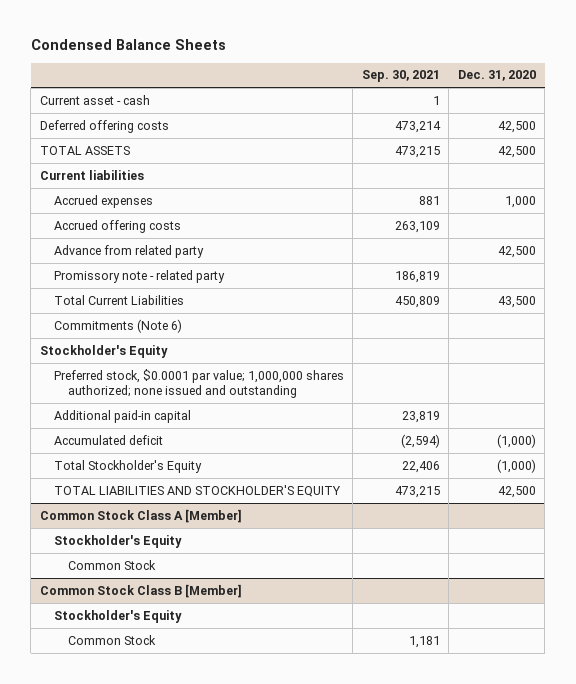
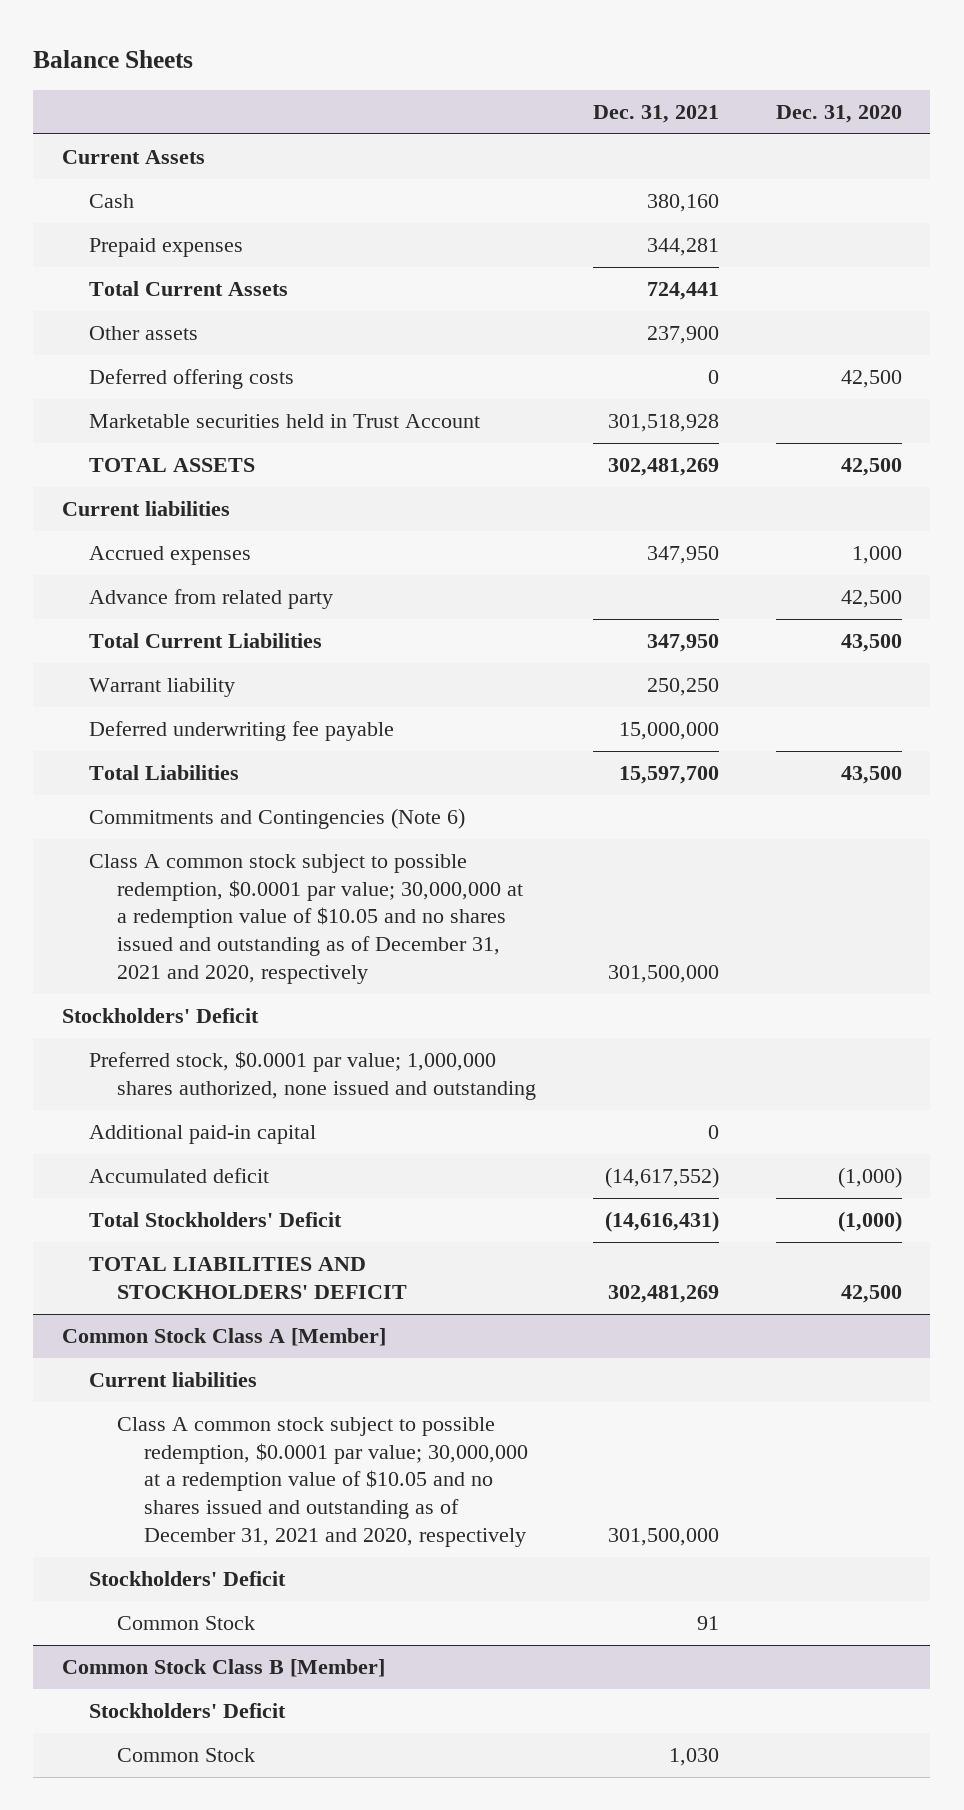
- Condensed Balance Sheets
+ Balance Sheets
- | Sep. 30, 2021 | Dec. 31, 2020
+ | Dec. 31, 2021 | Dec. 31, 2020
- Current asset - cash | 1 |
+ Current Assets
+ Cash | 380,160 |
+ Prepaid expenses | 344,281 |
+ Total Current Assets | 724,441 |
+ Other assets | 237,900 |
+ Marketable securities held in Trust Account | 301,518,928 |
- Accrued offering costs | 263,109 |
- Promissory note - related party | 186,819 |
- Commitments (Note 6)
- Stockholder's Equity
- Preferred stock, $0.0001 par value; 1,000,000 shares authorized; none issued and outstanding
+ Warrant liability | 250,250 |
+ Deferred underwriting fee payable | 15,000,000 |
+ Total Liabilities | 15,597,700 | 43,500
+ Commitments and Contingencies (Note 6)
+ Class A common stock subject to possible redemption, $0.0001 par value; 30,000,000 at a redemption value of $10.05 and no shares issued and outstanding as of December 31, 2021 and 2020, respectively | 301,500,000 |
+ Stockholders' Deficit
+ Preferred stock, $0.0001 par value; 1,000,000 shares authorized, none issued and outstanding
- Total Stockholder's Equity | 22,406 | (1,000)
- TOTAL LIABILITIES AND STOCKHOLDER'S EQUITY | 473,215 | 42,500
+ Total Stockholders' Deficit | (14,616,431) | (1,000)
+ TOTAL LIABILITIES AND STOCKHOLDERS' DEFICIT | 302,481,269 | 42,500
@ Common Stock Class A [Member]
- Stockholder's Equity
+ Current liabilities
+ Class A common stock subject to possible redemption, $0.0001 par value; 30,000,000 at a redemption value of $10.05 and no shares issued and outstanding as of December 31, 2021 and 2020, respectively | 301,500,000 |
+ Stockholders' Deficit
@ Common Stock Class B [Member]
- Stockholder's Equity
+ Stockholders' Deficit

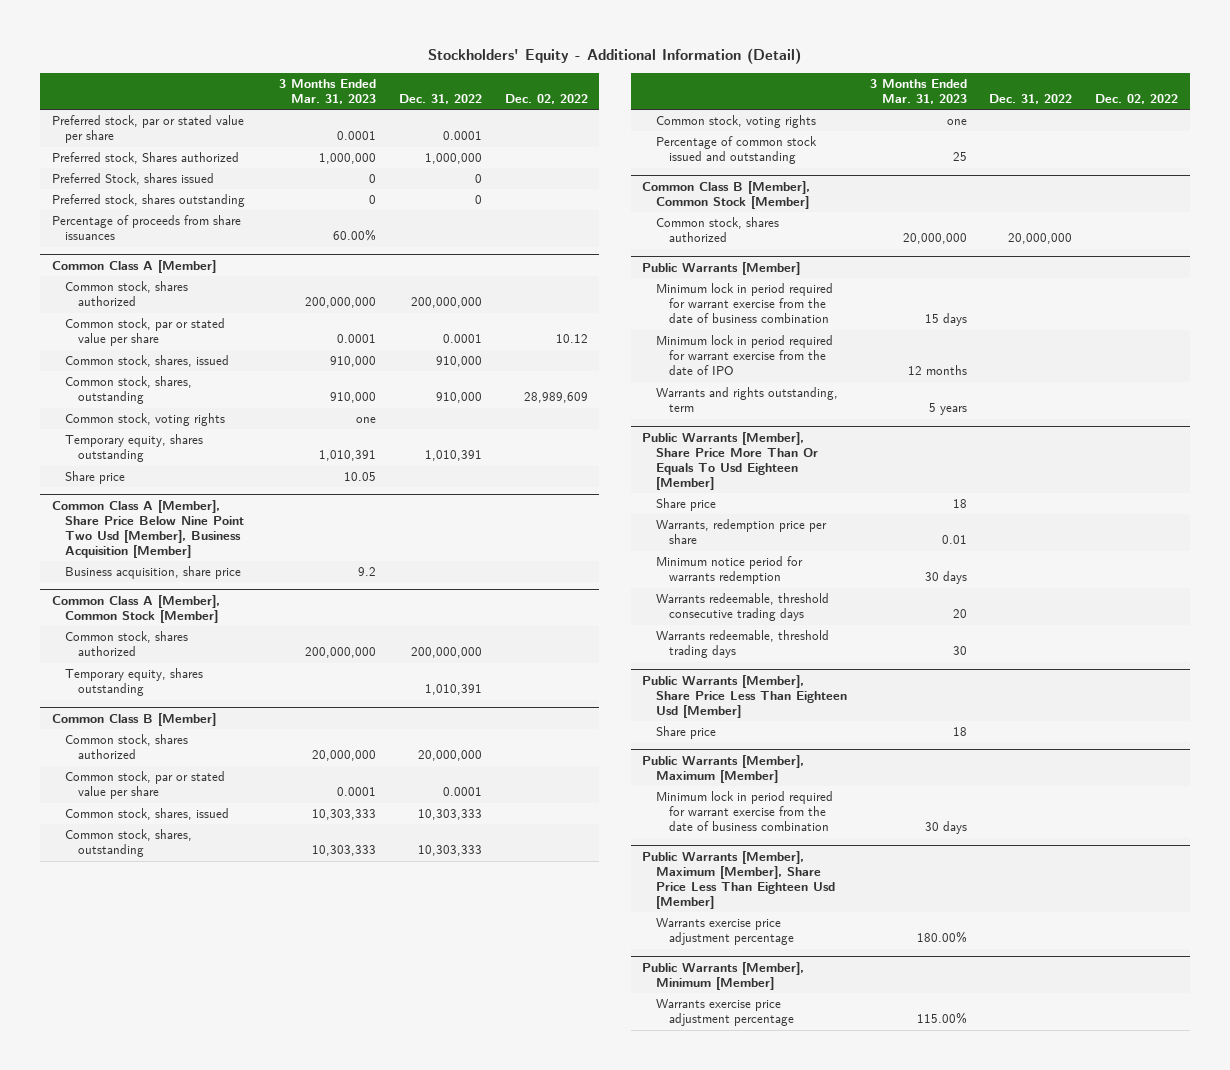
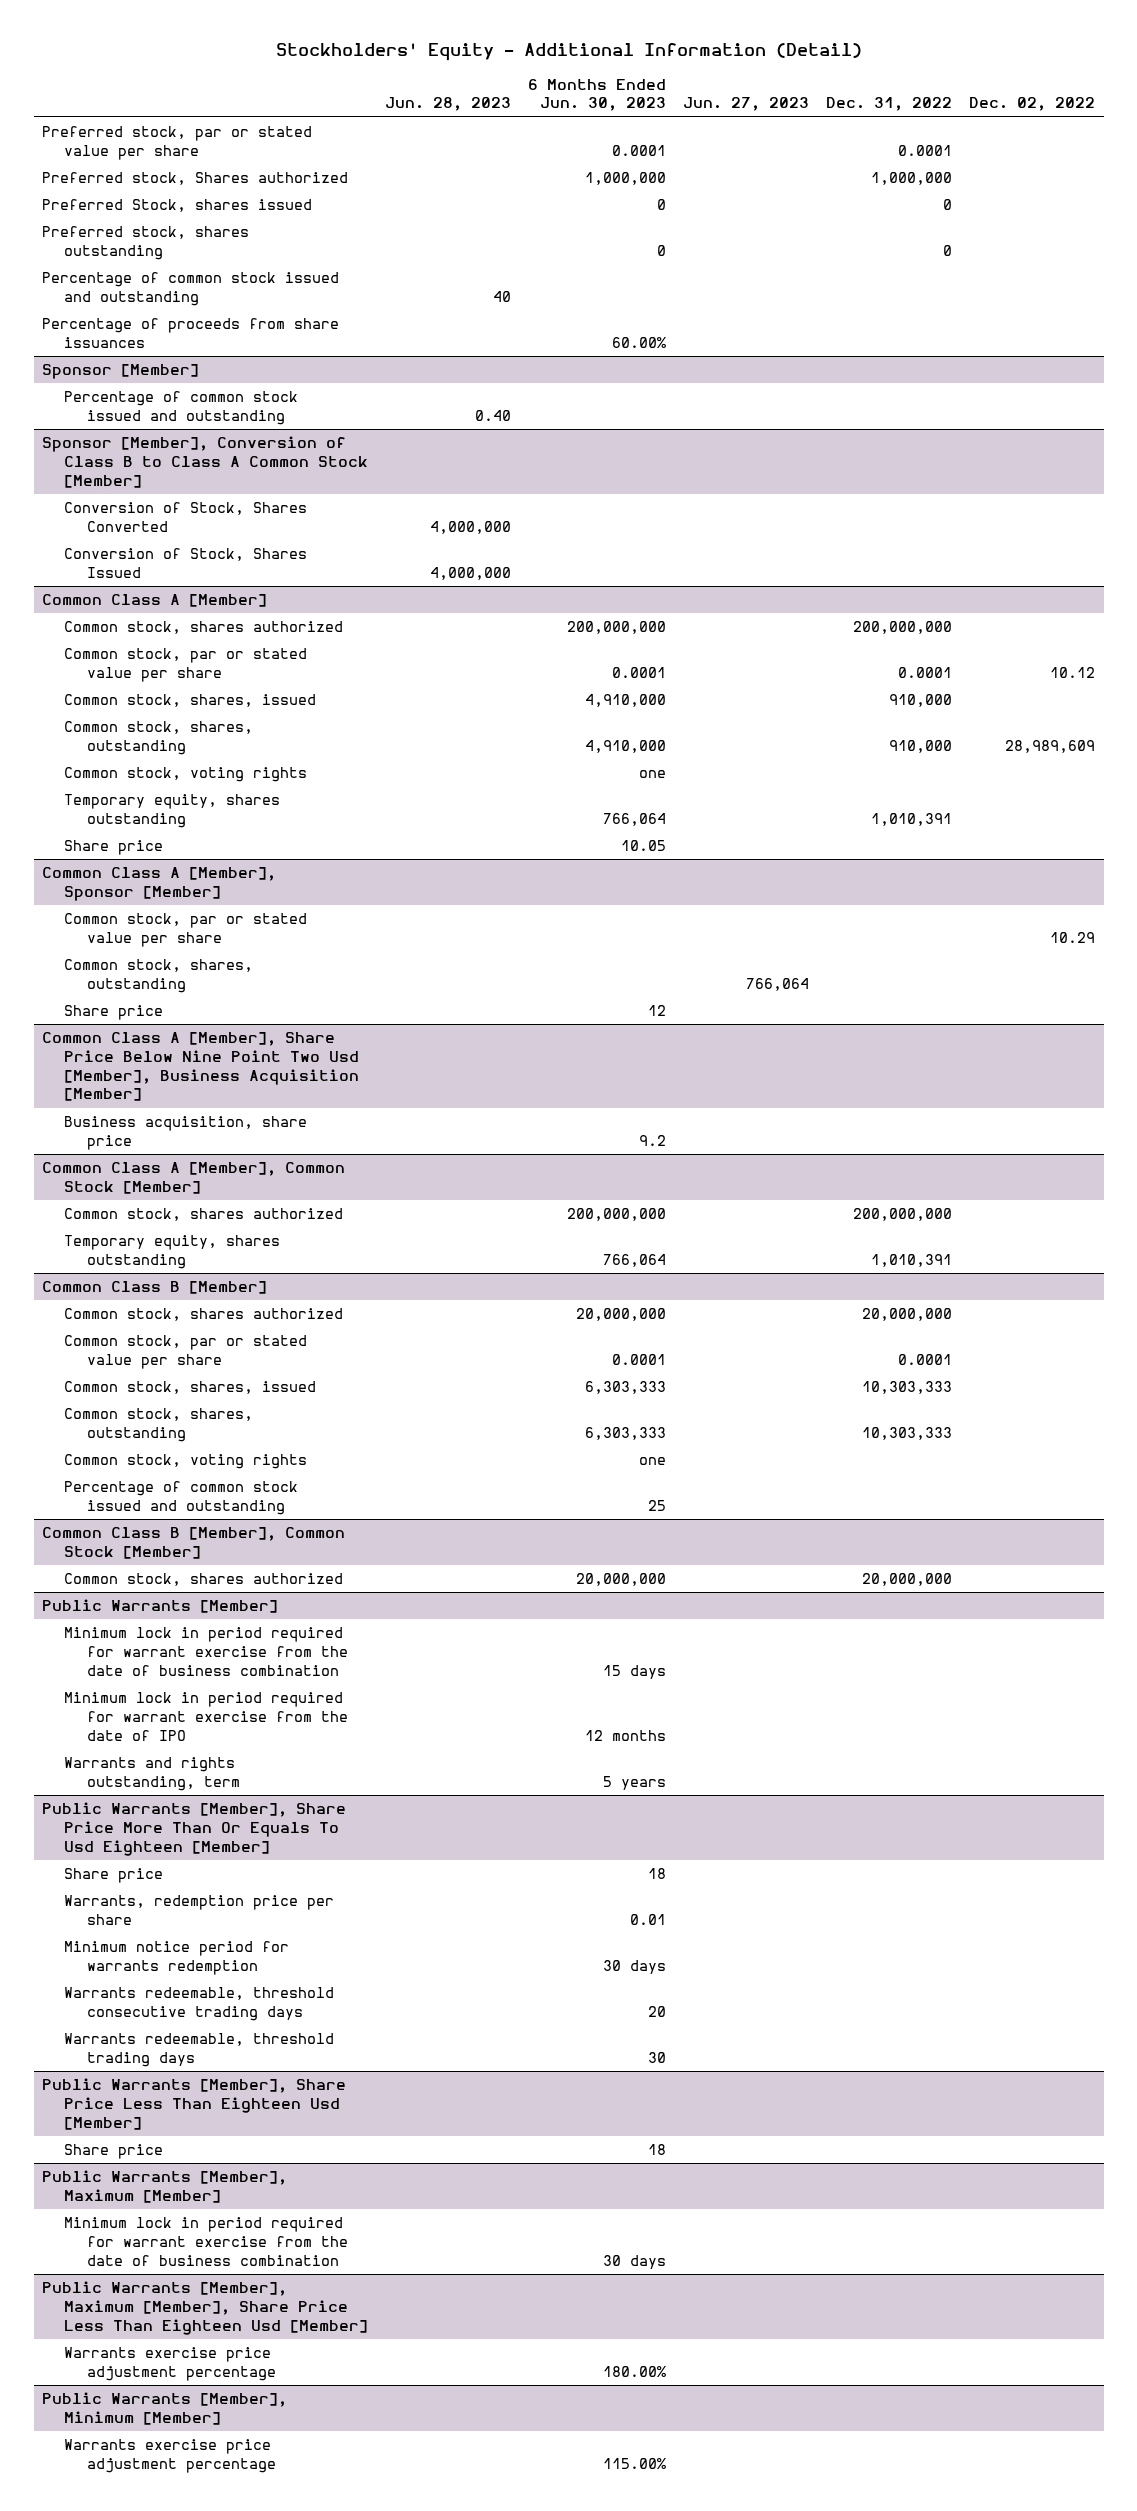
- | 3 Months Ended Mar. 31, 2023 | Dec. 31, 2022 | Dec. 02, 2022
+ | Jun. 28, 2023 | 6 Months Ended Jun. 30, 2023 | Jun. 27, 2023 | Dec. 31, 2022 | Dec. 02, 2022
+ Percentage of common stock issued and outstanding | 40 | | | |
+ Sponsor [Member]
+ Percentage of common stock issued and outstanding | 0.40 | | | |
+ Sponsor [Member], Conversion of Class B to Class A Common Stock [Member]
+ Conversion of Stock, Shares Converted | 4,000,000 | | | |
+ Conversion of Stock, Shares Issued | 4,000,000 | | | |
+ Common Class A [Member], Sponsor [Member]
+ Common stock, par or stated value per share | | | | | 10.29
+ Common stock, shares, outstanding | | | 766,064 | |
+ Share price | | 12 | | |

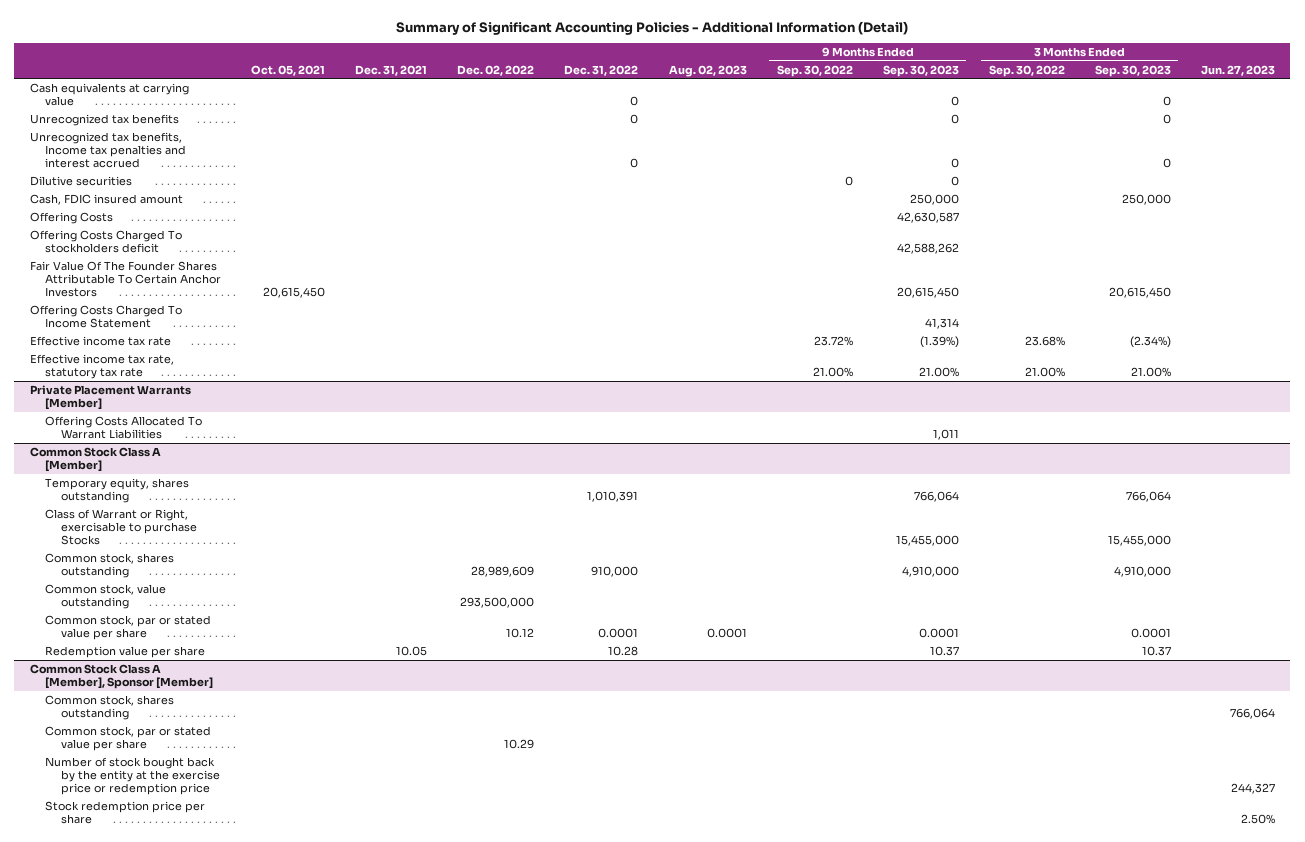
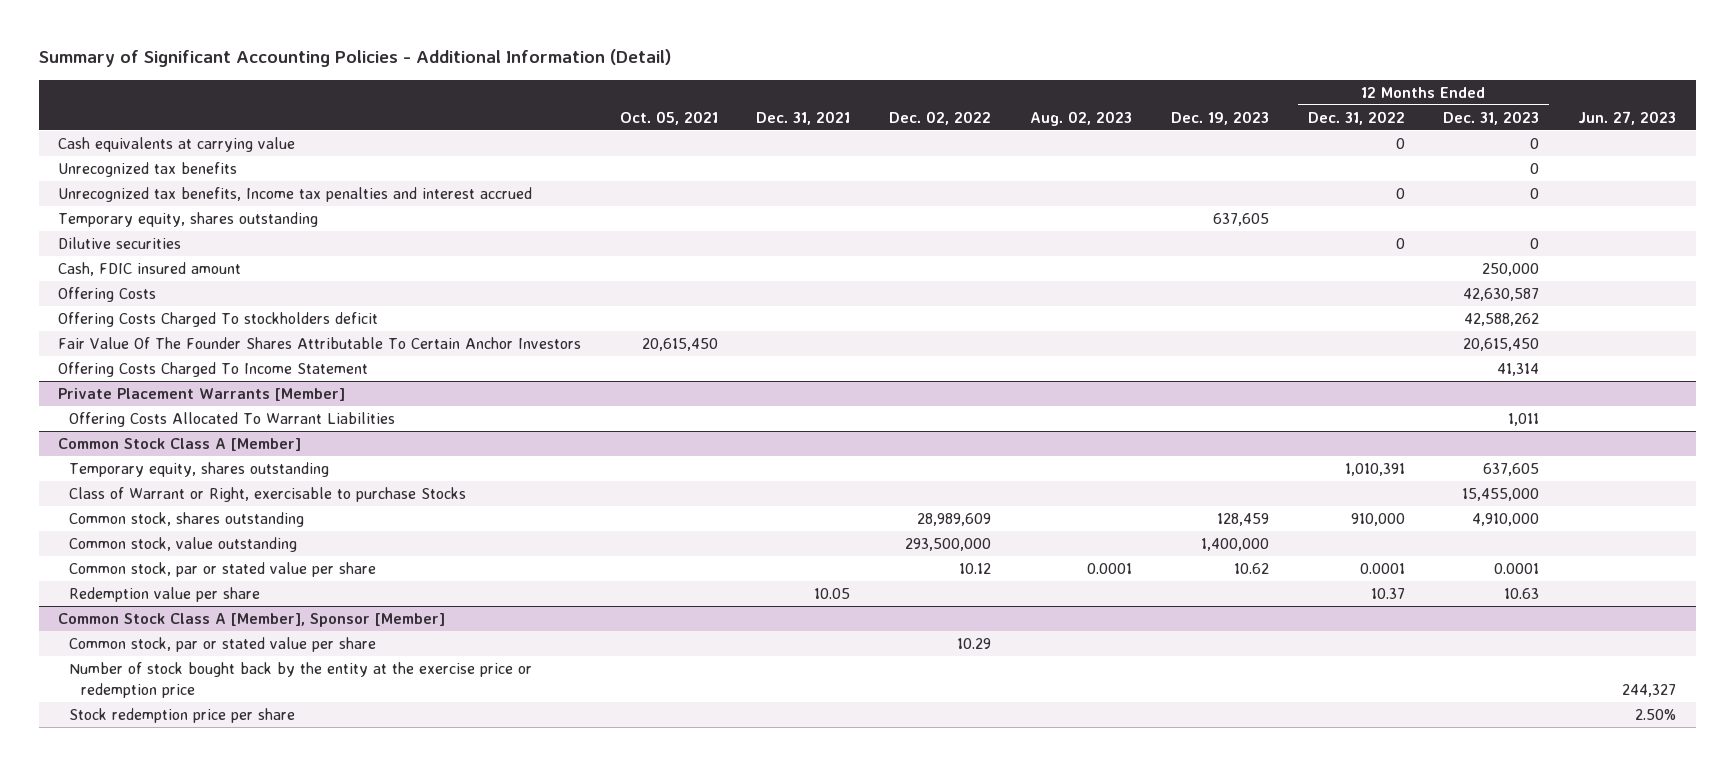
- | Oct. 05, 2021 | Dec. 31, 2021 | Dec. 02, 2022 | Dec. 31, 2022 | Aug. 02, 2023 | 9 Months Ended Sep. 30, 2022 | 9 Months Ended Sep. 30, 2023 | 3 Months Ended Sep. 30, 2022 | 3 Months Ended Sep. 30, 2023 | Jun. 27, 2023
+ | Oct. 05, 2021 | Dec. 31, 2021 | Dec. 02, 2022 | Aug. 02, 2023 | Dec. 19, 2023 | 12 Months Ended Dec. 31, 2022 | 12 Months Ended Dec. 31, 2023 | Jun. 27, 2023
+ Temporary equity, shares outstanding | | | | | 637,605 | | |
- Effective income tax rate | | | | | | 23.72% | (1.39%) | 23.68% | (2.34%) |
- Effective income tax rate, statutory tax rate | | | | | | 21.00% | 21.00% | 21.00% | 21.00% |
@ Common Stock Class A [Member], Sponsor [Member]
- Common stock, shares outstanding | | | | | | | | | | 766,064

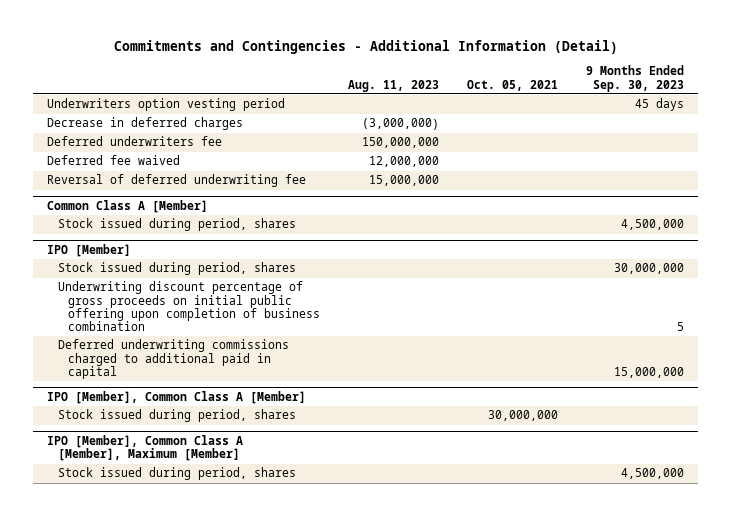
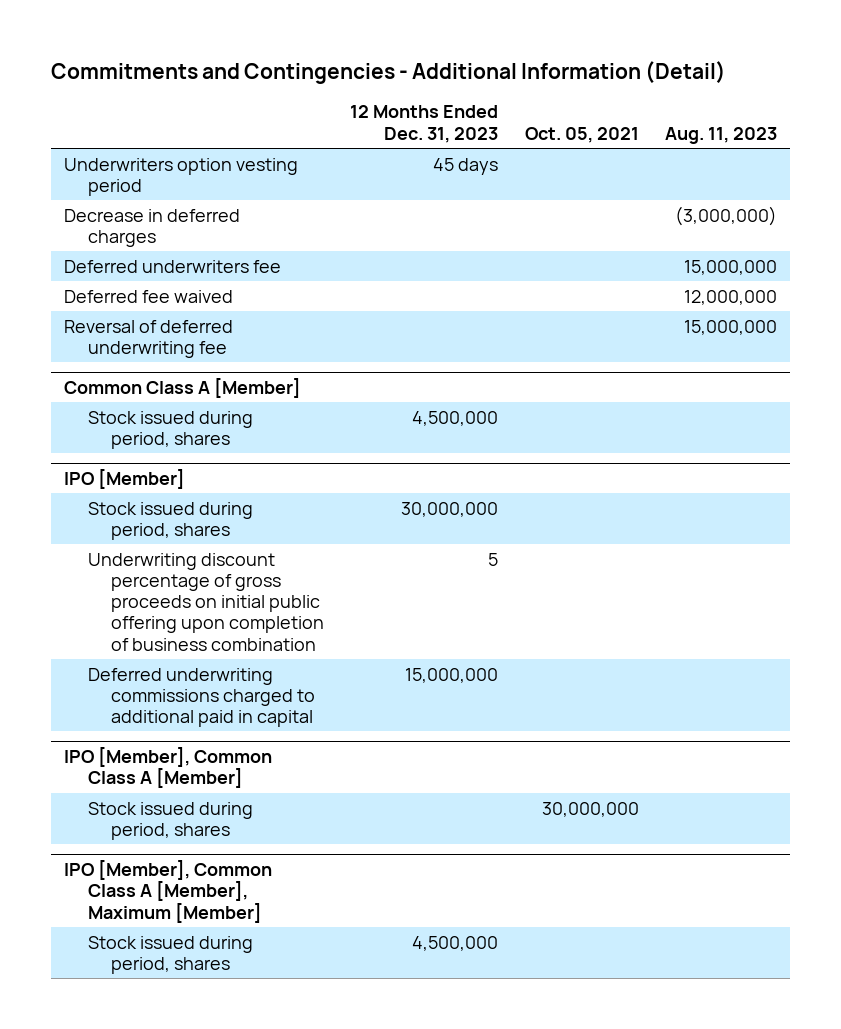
- | Aug. 11, 2023 | Oct. 05, 2021 | 9 Months Ended Sep. 30, 2023
+ | 12 Months Ended Dec. 31, 2023 | Oct. 05, 2021 | Aug. 11, 2023
- Deferred underwriters fee | 150,000,000 | |
+ Deferred underwriters fee | | | 15,000,000

